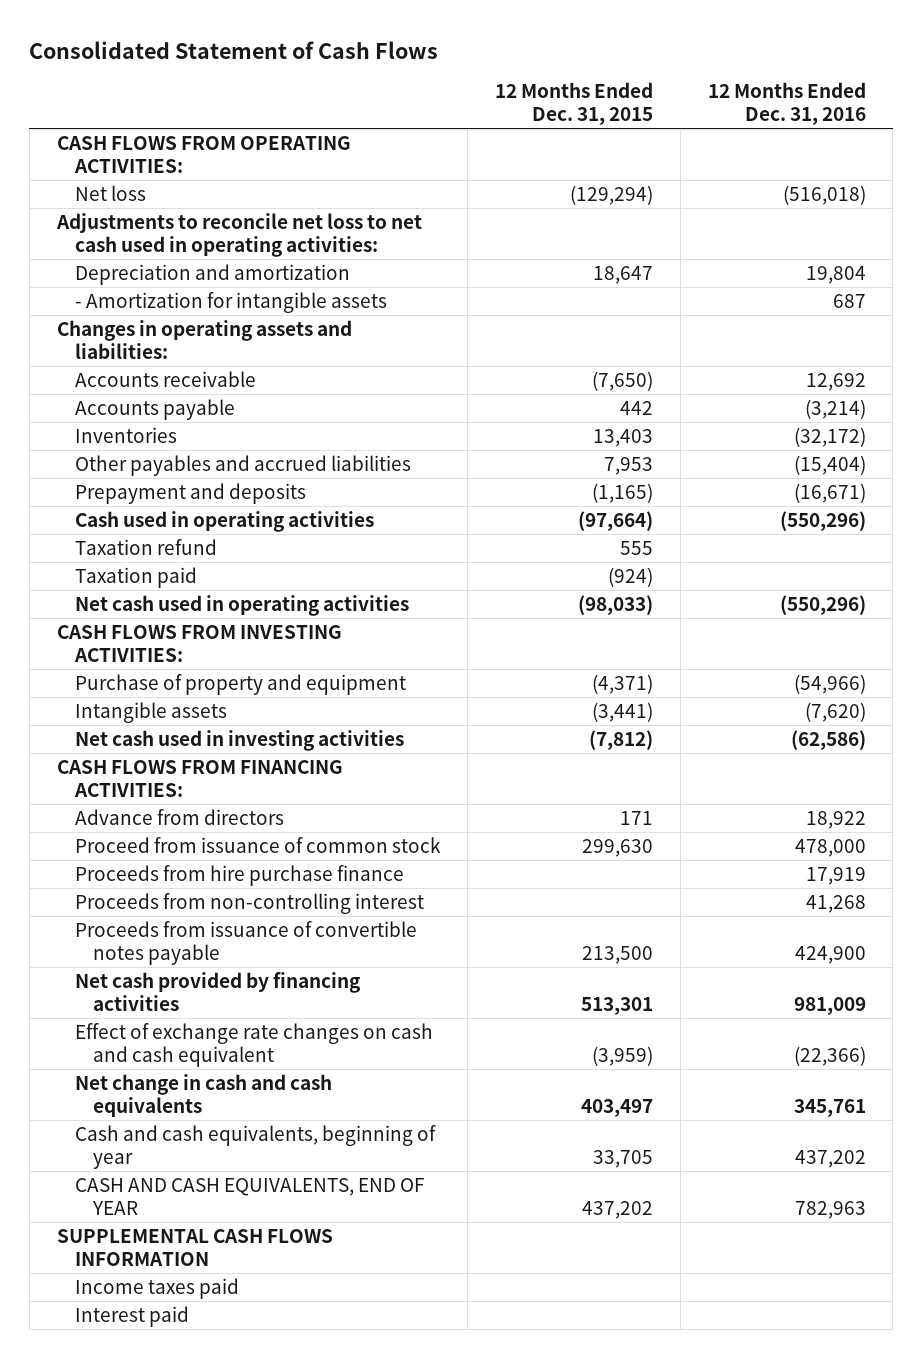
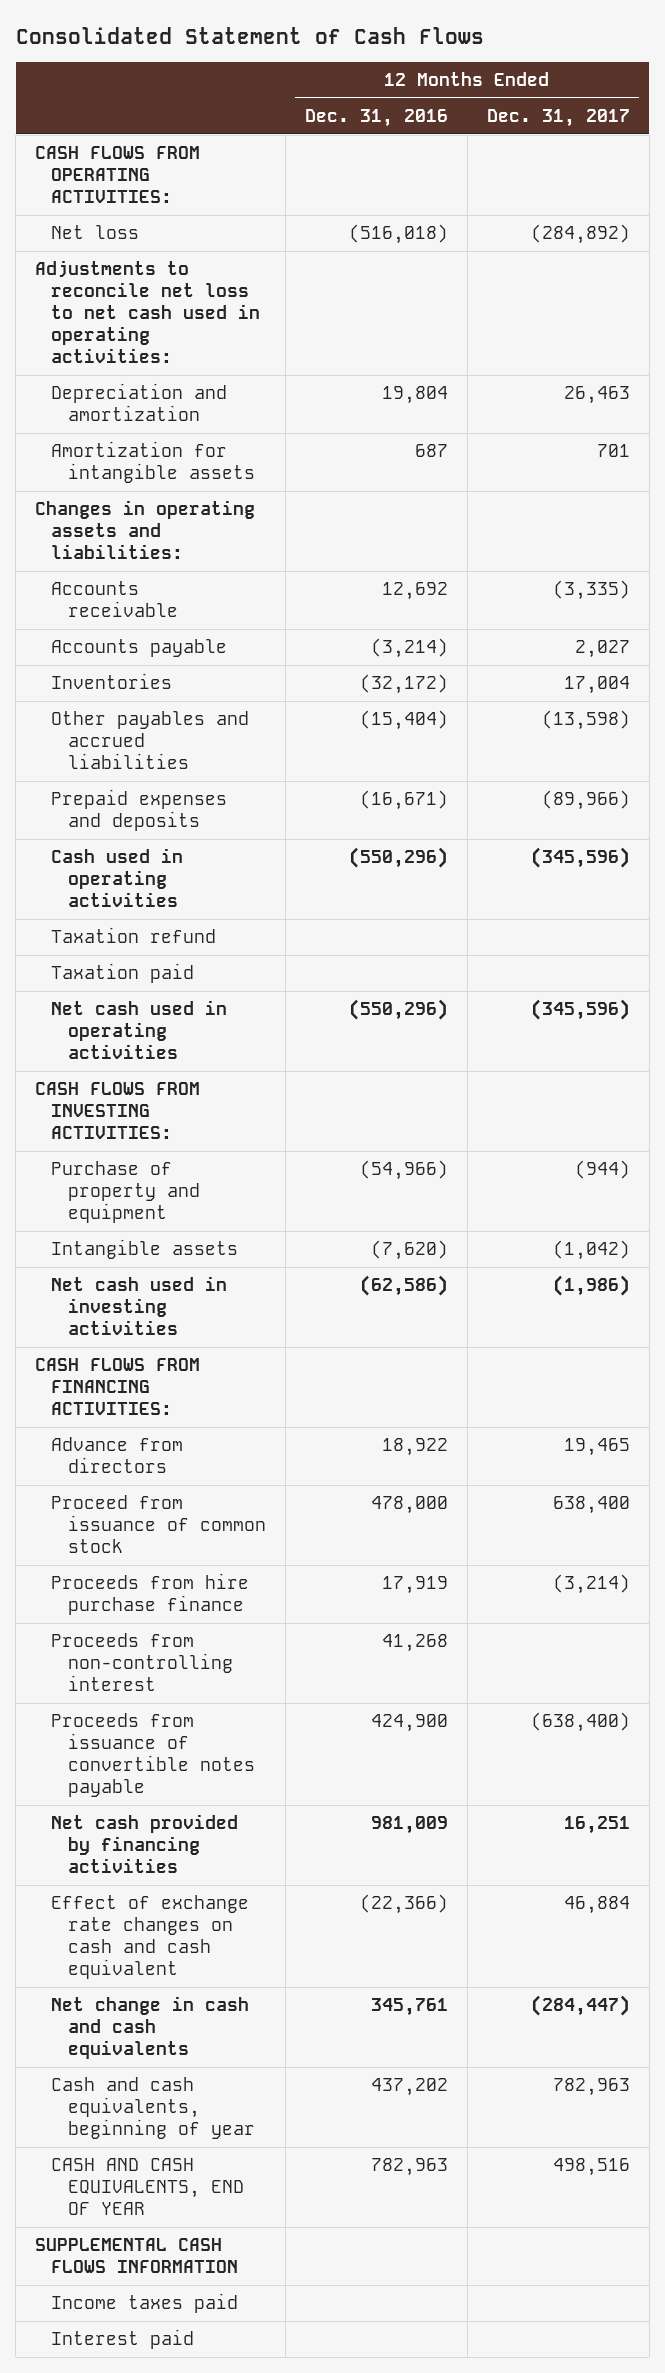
- | 12 Months Ended Dec. 31, 2015 | 12 Months Ended Dec. 31, 2016
+ | 12 Months Ended Dec. 31, 2016 | 12 Months Ended Dec. 31, 2017
- - Amortization for intangible assets | | 687
+ Amortization for intangible assets | 687 | 701
- Prepayment and deposits | (1,165) | (16,671)
+ Prepaid expenses and deposits | (16,671) | (89,966)

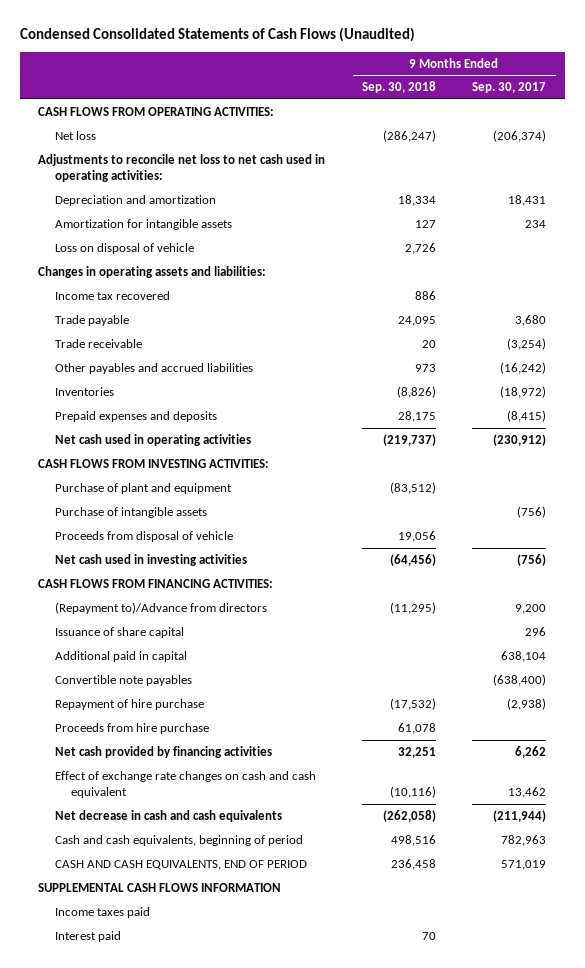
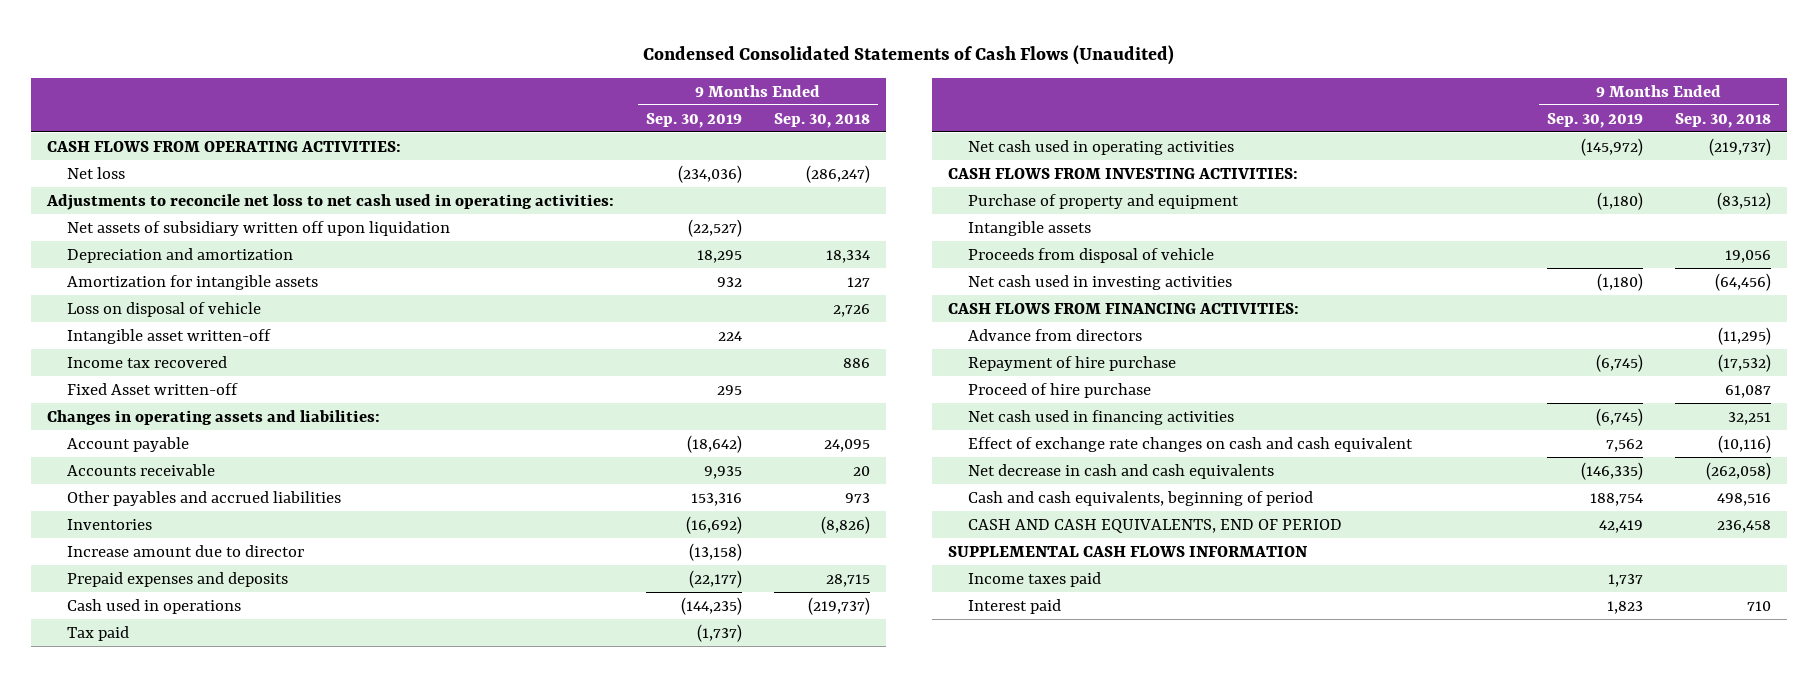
- | 9 Months Ended Sep. 30, 2018 | 9 Months Ended Sep. 30, 2017
+ | 9 Months Ended Sep. 30, 2019 | 9 Months Ended Sep. 30, 2018
+ Net assets of subsidiary written off upon liquidation | (22,527) |
+ Intangible asset written-off | 224 |
- Trade payable | 24,095 | 3,680
- Trade receivable | 20 | (3,254)
+ Fixed Asset written-off | 295 |
moved down: Changes in operating assets and liabilities:
+ Account payable | (18,642) | 24,095
+ Accounts receivable | 9,935 | 20
- Prepaid expenses and deposits | 28,175 | (8,415)
+ Increase amount due to director | (13,158) |
+ Prepaid expenses and deposits | (22,177) | 28,715
+ Cash used in operations | (144,235) | (219,737)
+ Tax paid | (1,737) |
- Purchase of plant and equipment | (83,512) |
- Purchase of intangible assets | | (756)
+ Purchase of property and equipment | (1,180) | (83,512)
+ Intangible assets
- (Repayment to)/Advance from directors | (11,295) | 9,200
- Issuance of share capital | | 296
- Additional paid in capital | | 638,104
- Convertible note payables | | (638,400)
+ Advance from directors | | (11,295)
- Proceeds from hire purchase | 61,078 |
- Net cash provided by financing activities | 32,251 | 6,262
+ Proceed of hire purchase | | 61,087
+ Net cash used in financing activities | (6,745) | 32,251
- Interest paid | 70 |
+ Interest paid | 1,823 | 710

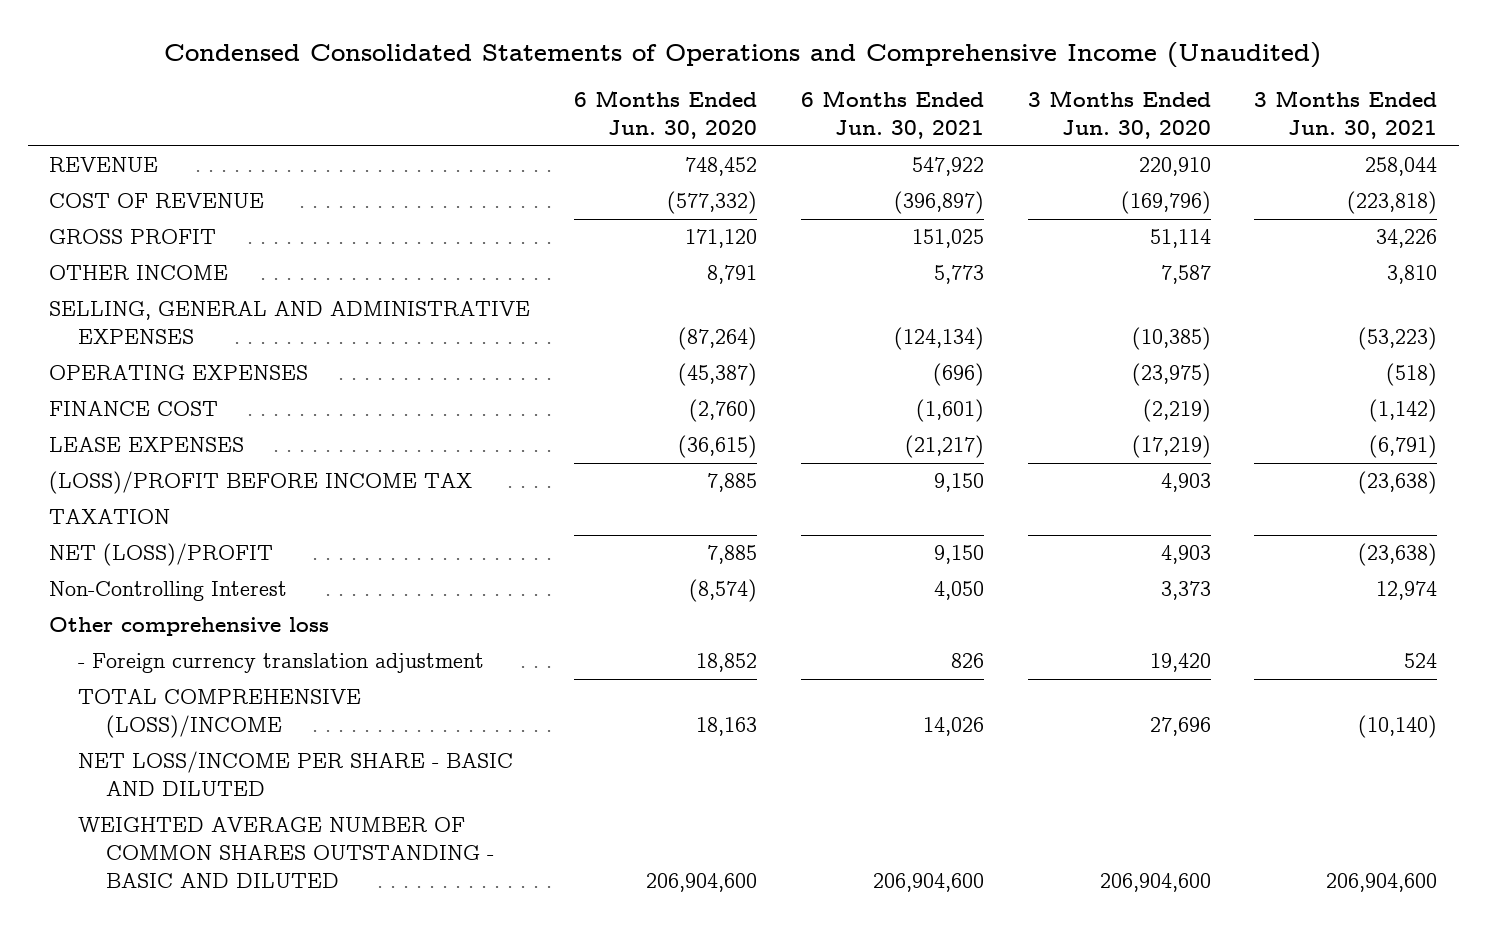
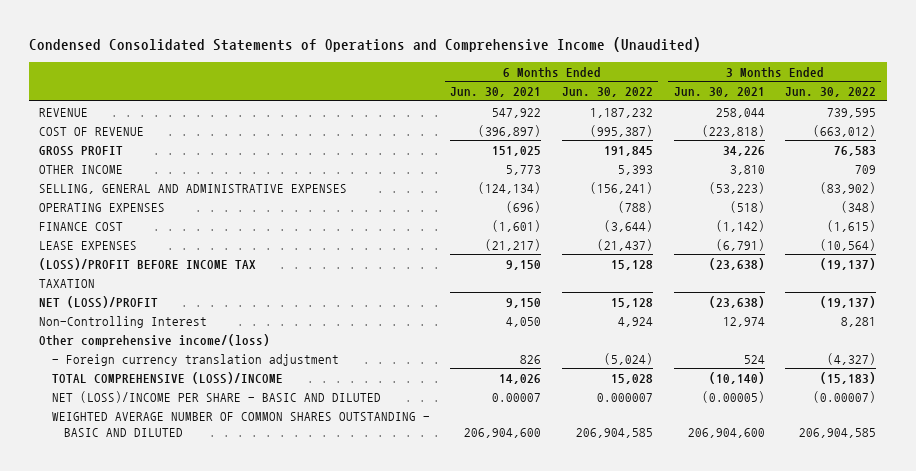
- | 6 Months Ended Jun. 30, 2020 | 6 Months Ended Jun. 30, 2021 | 3 Months Ended Jun. 30, 2020 | 3 Months Ended Jun. 30, 2021
+ | 6 Months Ended Jun. 30, 2021 | 6 Months Ended Jun. 30, 2022 | 3 Months Ended Jun. 30, 2021 | 3 Months Ended Jun. 30, 2022
- Other comprehensive loss
+ Other comprehensive income/(loss)
- NET LOSS/INCOME PER SHARE - BASIC AND DILUTED
+ NET (LOSS)/INCOME PER SHARE - BASIC AND DILUTED | 0.00007 | 0.000007 | (0.00005) | (0.00007)

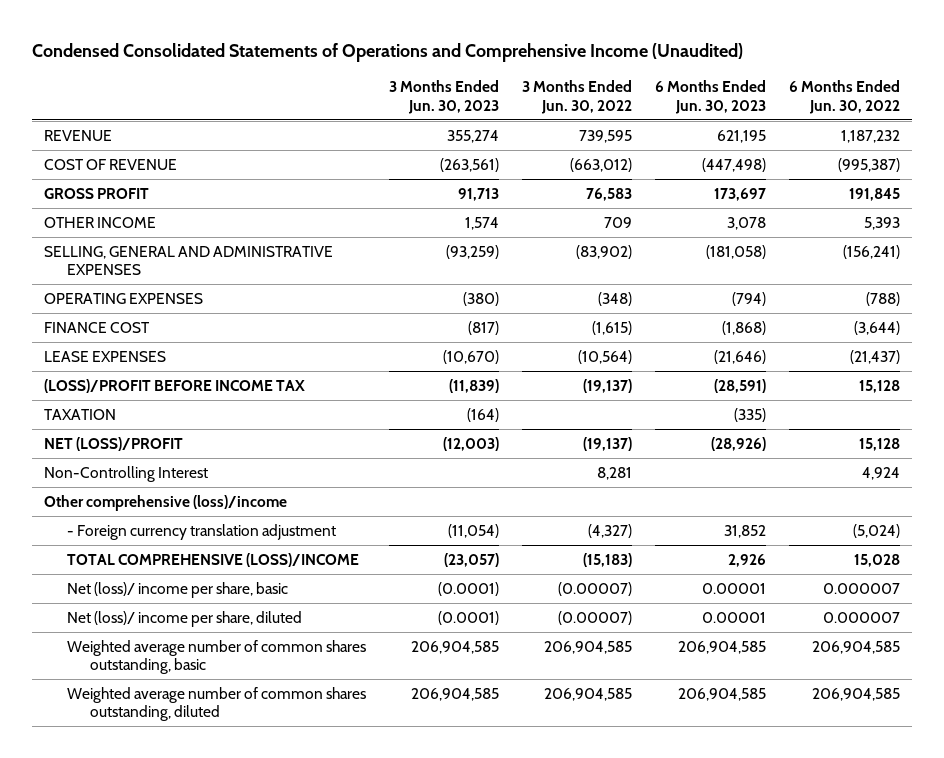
- | 6 Months Ended Jun. 30, 2021 | 6 Months Ended Jun. 30, 2022 | 3 Months Ended Jun. 30, 2021 | 3 Months Ended Jun. 30, 2022
+ | 3 Months Ended Jun. 30, 2023 | 3 Months Ended Jun. 30, 2022 | 6 Months Ended Jun. 30, 2023 | 6 Months Ended Jun. 30, 2022
- Other comprehensive income/(loss)
+ Other comprehensive (loss)/income
- NET (LOSS)/INCOME PER SHARE - BASIC AND DILUTED | 0.00007 | 0.000007 | (0.00005) | (0.00007)
- WEIGHTED AVERAGE NUMBER OF COMMON SHARES OUTSTANDING - BASIC AND DILUTED | 206,904,600 | 206,904,585 | 206,904,600 | 206,904,585
+ Net (loss)/ income per share, basic | (0.0001) | (0.00007) | 0.00001 | 0.000007
+ Net (loss)/ income per share, diluted | (0.0001) | (0.00007) | 0.00001 | 0.000007
+ Weighted average number of common shares outstanding, basic | 206,904,585 | 206,904,585 | 206,904,585 | 206,904,585
+ Weighted average number of common shares outstanding, diluted | 206,904,585 | 206,904,585 | 206,904,585 | 206,904,585

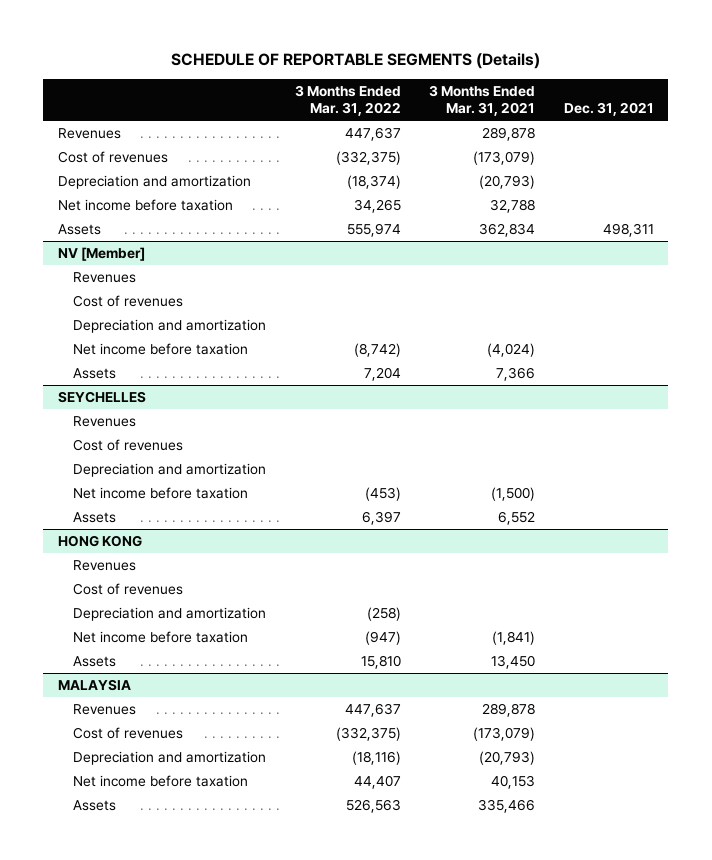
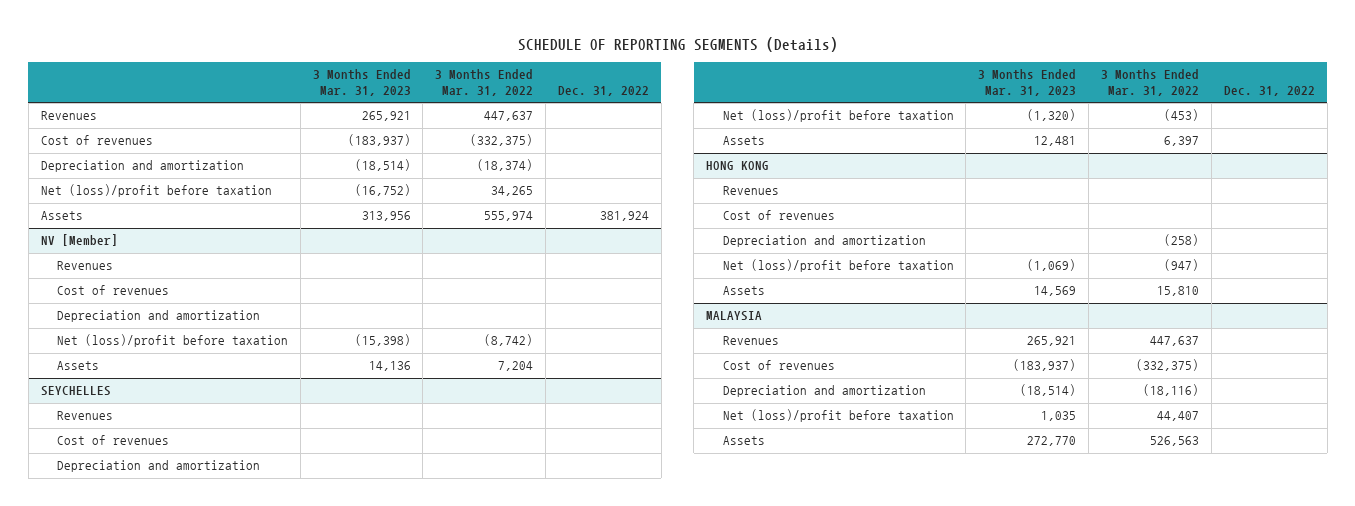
- SCHEDULE OF REPORTABLE SEGMENTS (Details)
+ SCHEDULE OF REPORTING SEGMENTS (Details)
- | 3 Months Ended Mar. 31, 2022 | 3 Months Ended Mar. 31, 2021 | Dec. 31, 2021
+ | 3 Months Ended Mar. 31, 2023 | 3 Months Ended Mar. 31, 2022 | Dec. 31, 2022
- Net income before taxation | 34,265 | 32,788 |
+ Net (loss)/profit before taxation | (16,752) | 34,265 |
@ NV [Member]
- Net income before taxation | (8,742) | (4,024) |
+ Net (loss)/profit before taxation | (15,398) | (8,742) |
@ SEYCHELLES
- Net income before taxation | (453) | (1,500) |
+ Net (loss)/profit before taxation | (1,320) | (453) |
@ HONG KONG
- Net income before taxation | (947) | (1,841) |
+ Net (loss)/profit before taxation | (1,069) | (947) |
@ MALAYSIA
- Net income before taxation | 44,407 | 40,153 |
+ Net (loss)/profit before taxation | 1,035 | 44,407 |

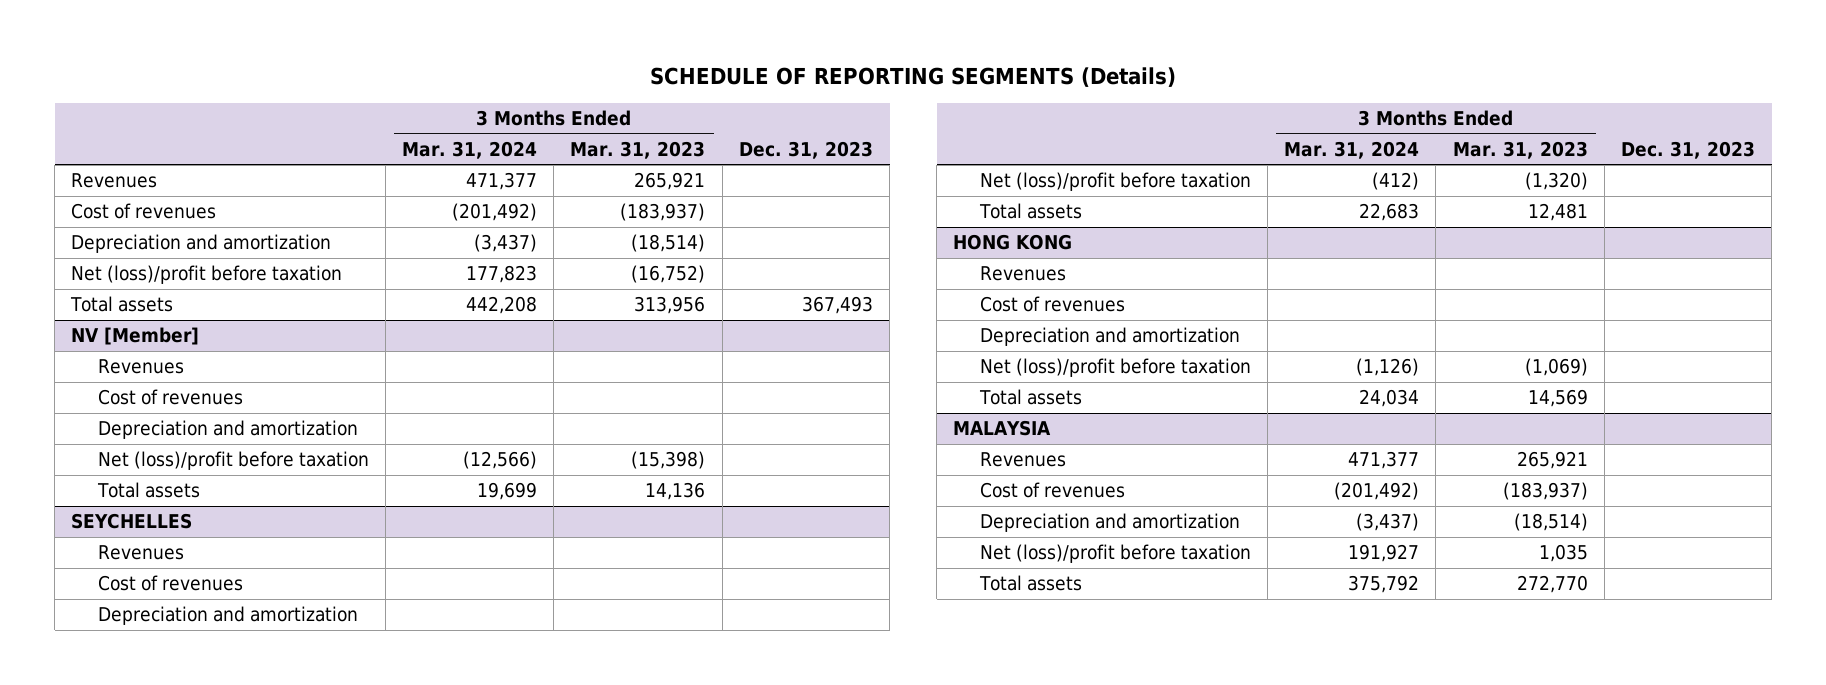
- | 3 Months Ended Mar. 31, 2023 | 3 Months Ended Mar. 31, 2022 | Dec. 31, 2022
+ | 3 Months Ended Mar. 31, 2024 | 3 Months Ended Mar. 31, 2023 | Dec. 31, 2023
- Assets | 313,956 | 555,974 | 381,924
+ Total assets | 442,208 | 313,956 | 367,493
@ NV [Member]
- Assets | 14,136 | 7,204 |
+ Total assets | 19,699 | 14,136 |
@ SEYCHELLES
- Assets | 12,481 | 6,397 |
+ Total assets | 22,683 | 12,481 |
@ HONG KONG
- Assets | 14,569 | 15,810 |
+ Total assets | 24,034 | 14,569 |
@ MALAYSIA
- Assets | 272,770 | 526,563 |
+ Total assets | 375,792 | 272,770 |

